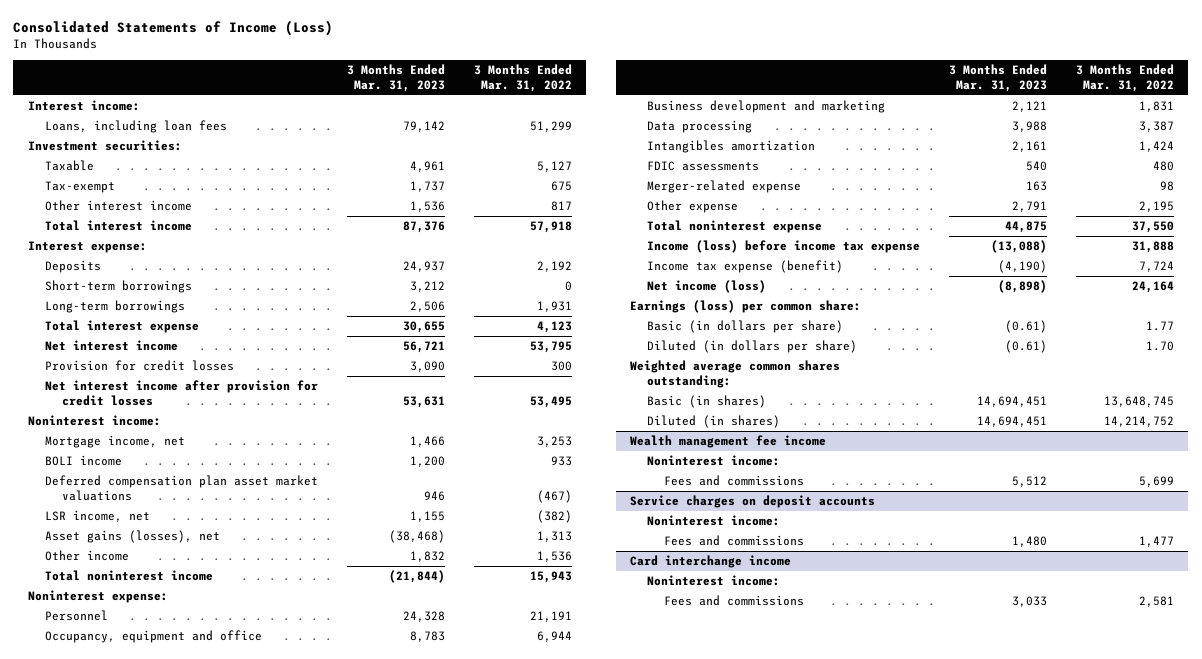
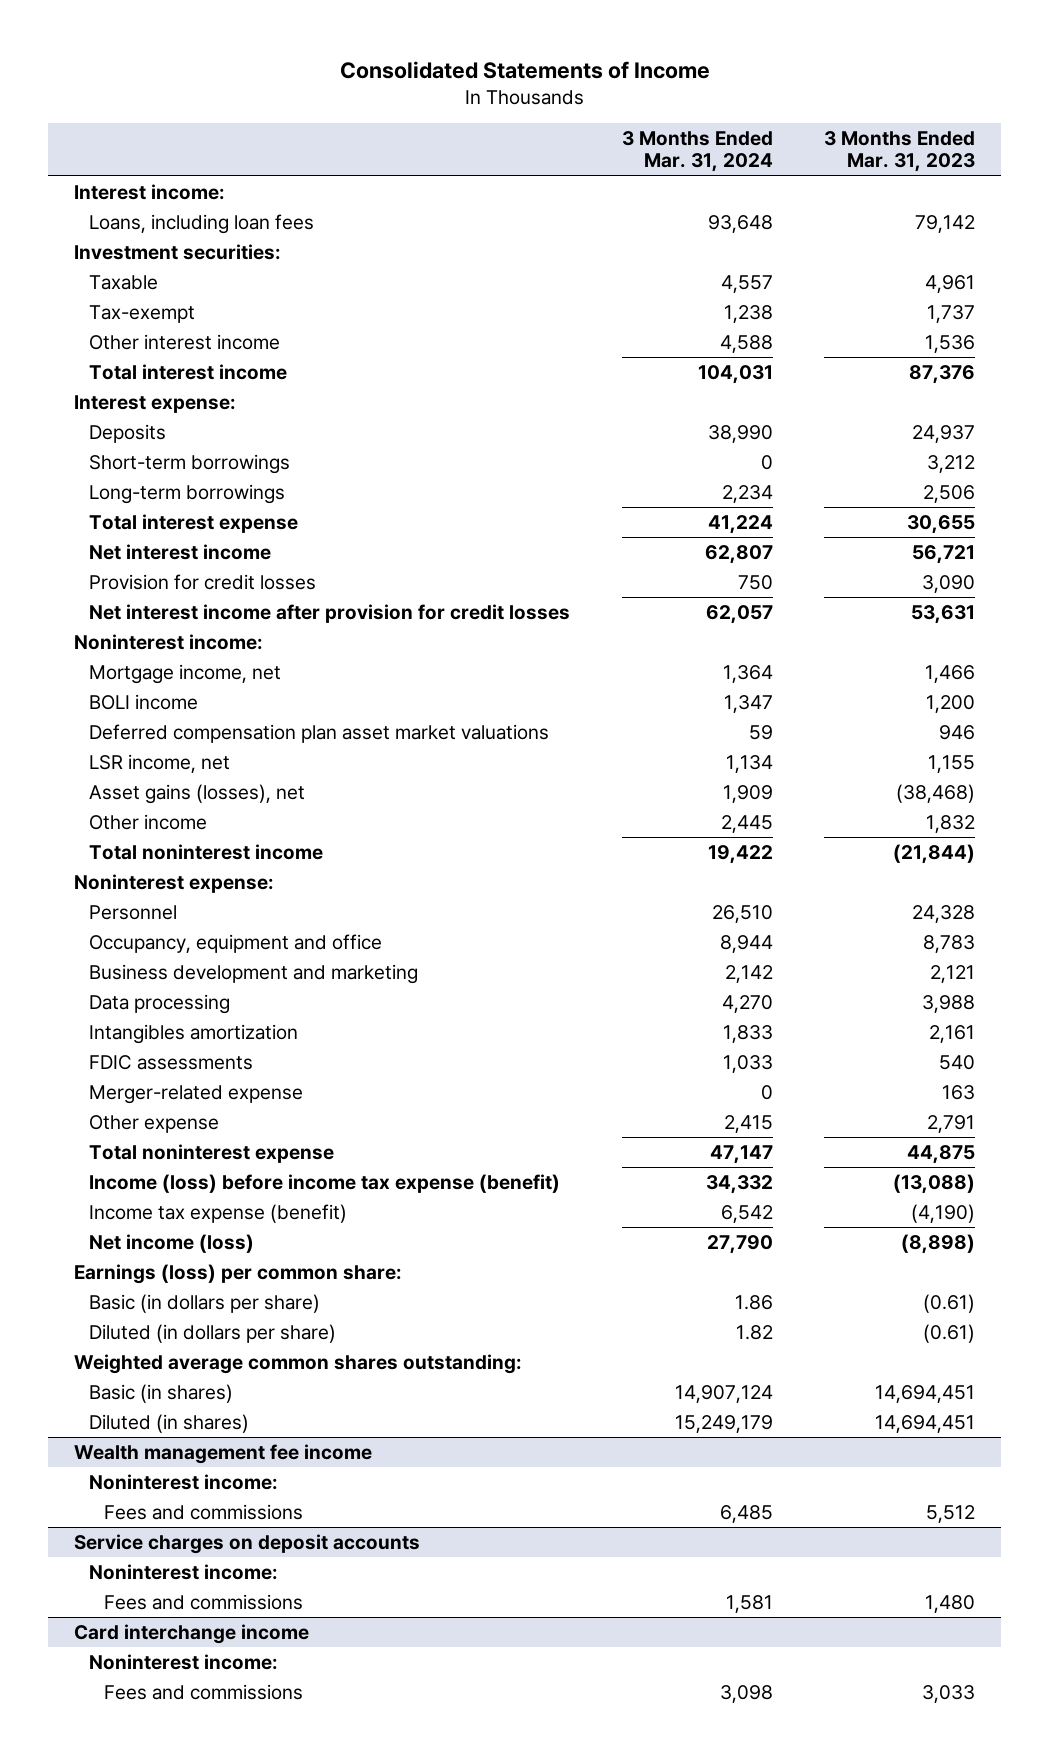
- Consolidated Statements of Income (Loss)
+ Consolidated Statements of Income
- | 3 Months Ended Mar. 31, 2023 | 3 Months Ended Mar. 31, 2022
+ | 3 Months Ended Mar. 31, 2024 | 3 Months Ended Mar. 31, 2023
- Income (loss) before income tax expense | (13,088) | 31,888
+ Income (loss) before income tax expense (benefit) | 34,332 | (13,088)

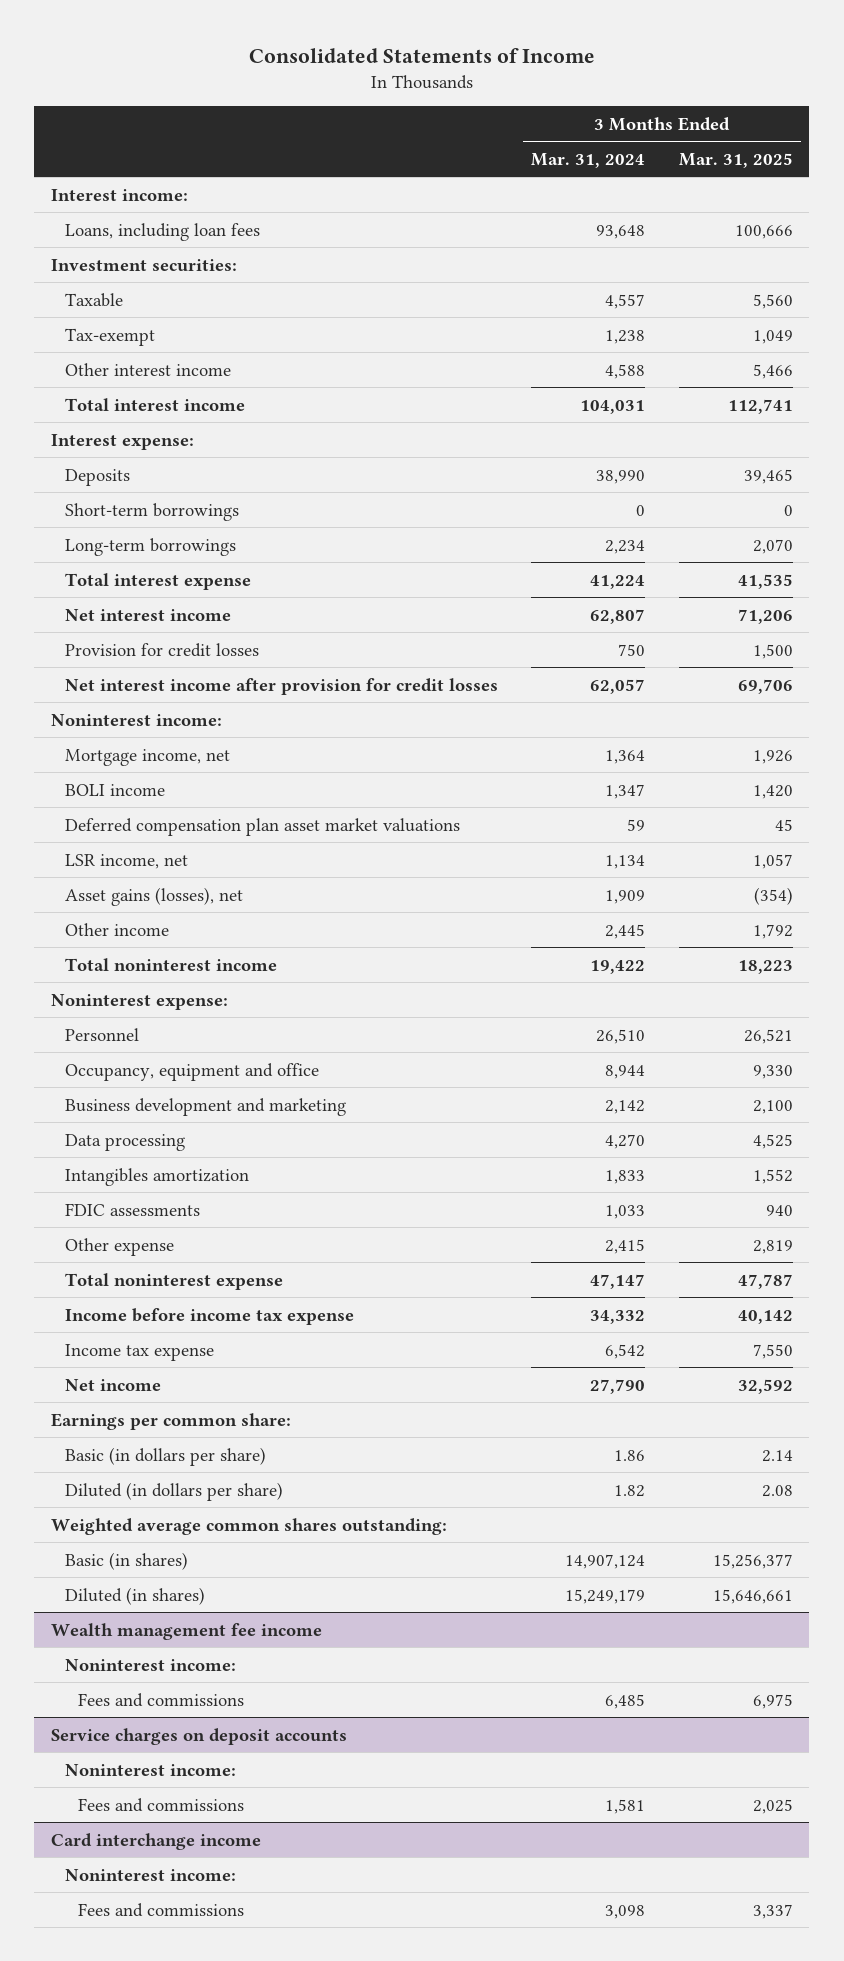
- | 3 Months Ended Mar. 31, 2024 | 3 Months Ended Mar. 31, 2023
+ | 3 Months Ended Mar. 31, 2024 | 3 Months Ended Mar. 31, 2025
- Merger-related expense | 0 | 163
- Income (loss) before income tax expense (benefit) | 34,332 | (13,088)
- Income tax expense (benefit) | 6,542 | (4,190)
- Net income (loss) | 27,790 | (8,898)
- Earnings (loss) per common share:
+ Income before income tax expense | 34,332 | 40,142
+ Income tax expense | 6,542 | 7,550
+ Net income | 27,790 | 32,592
+ Earnings per common share:

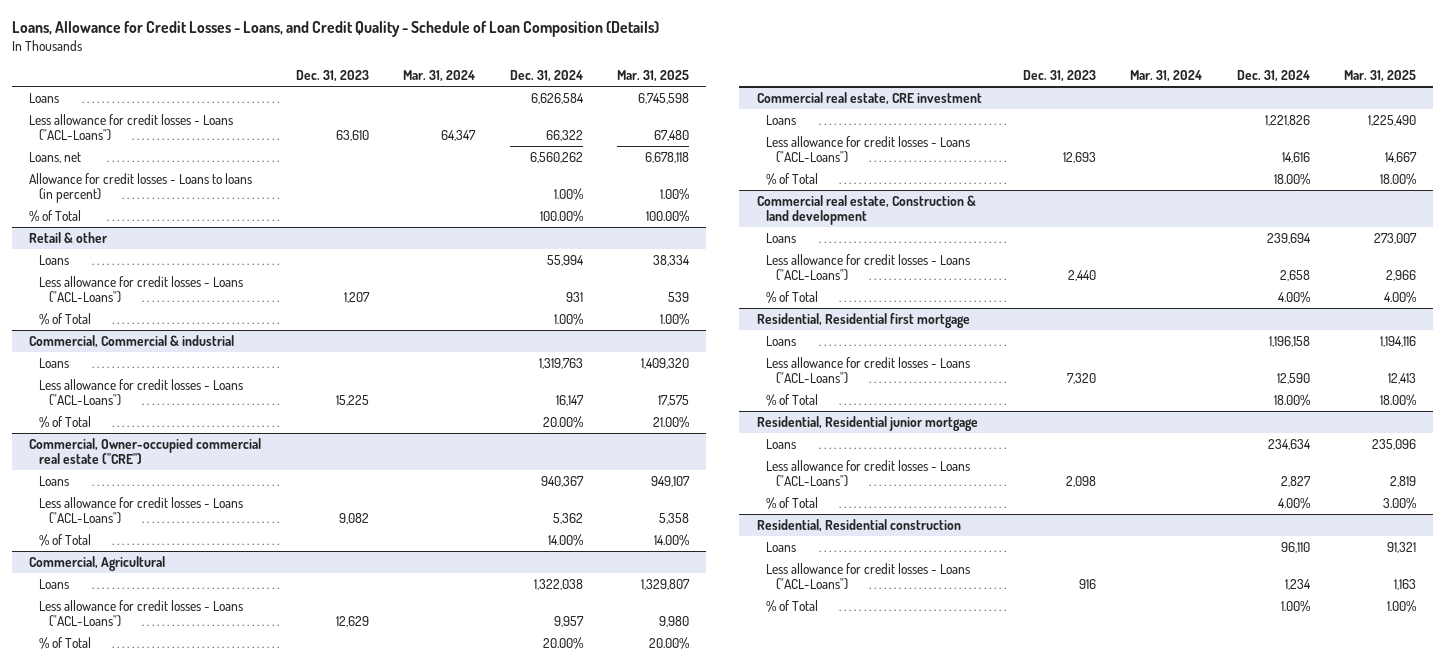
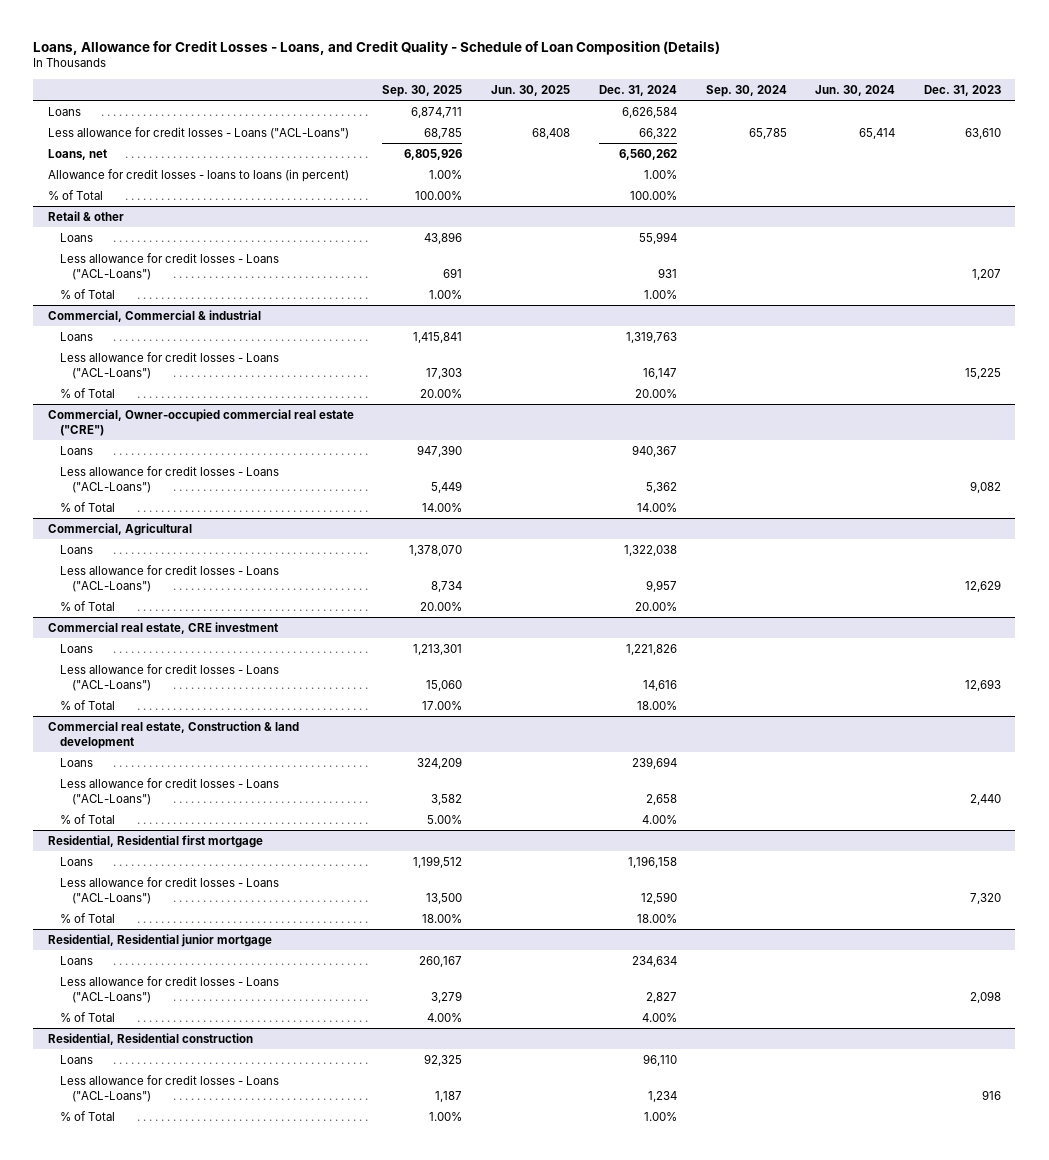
- | Dec. 31, 2023 | Mar. 31, 2024 | Dec. 31, 2024 | Mar. 31, 2025
+ | Sep. 30, 2025 | Jun. 30, 2025 | Dec. 31, 2024 | Sep. 30, 2024 | Jun. 30, 2024 | Dec. 31, 2023
- Allowance for credit losses - Loans to loans (in percent) | | | 1.00% | 1.00%
+ Allowance for credit losses - loans to loans (in percent) | 1.00% | | 1.00% | | |

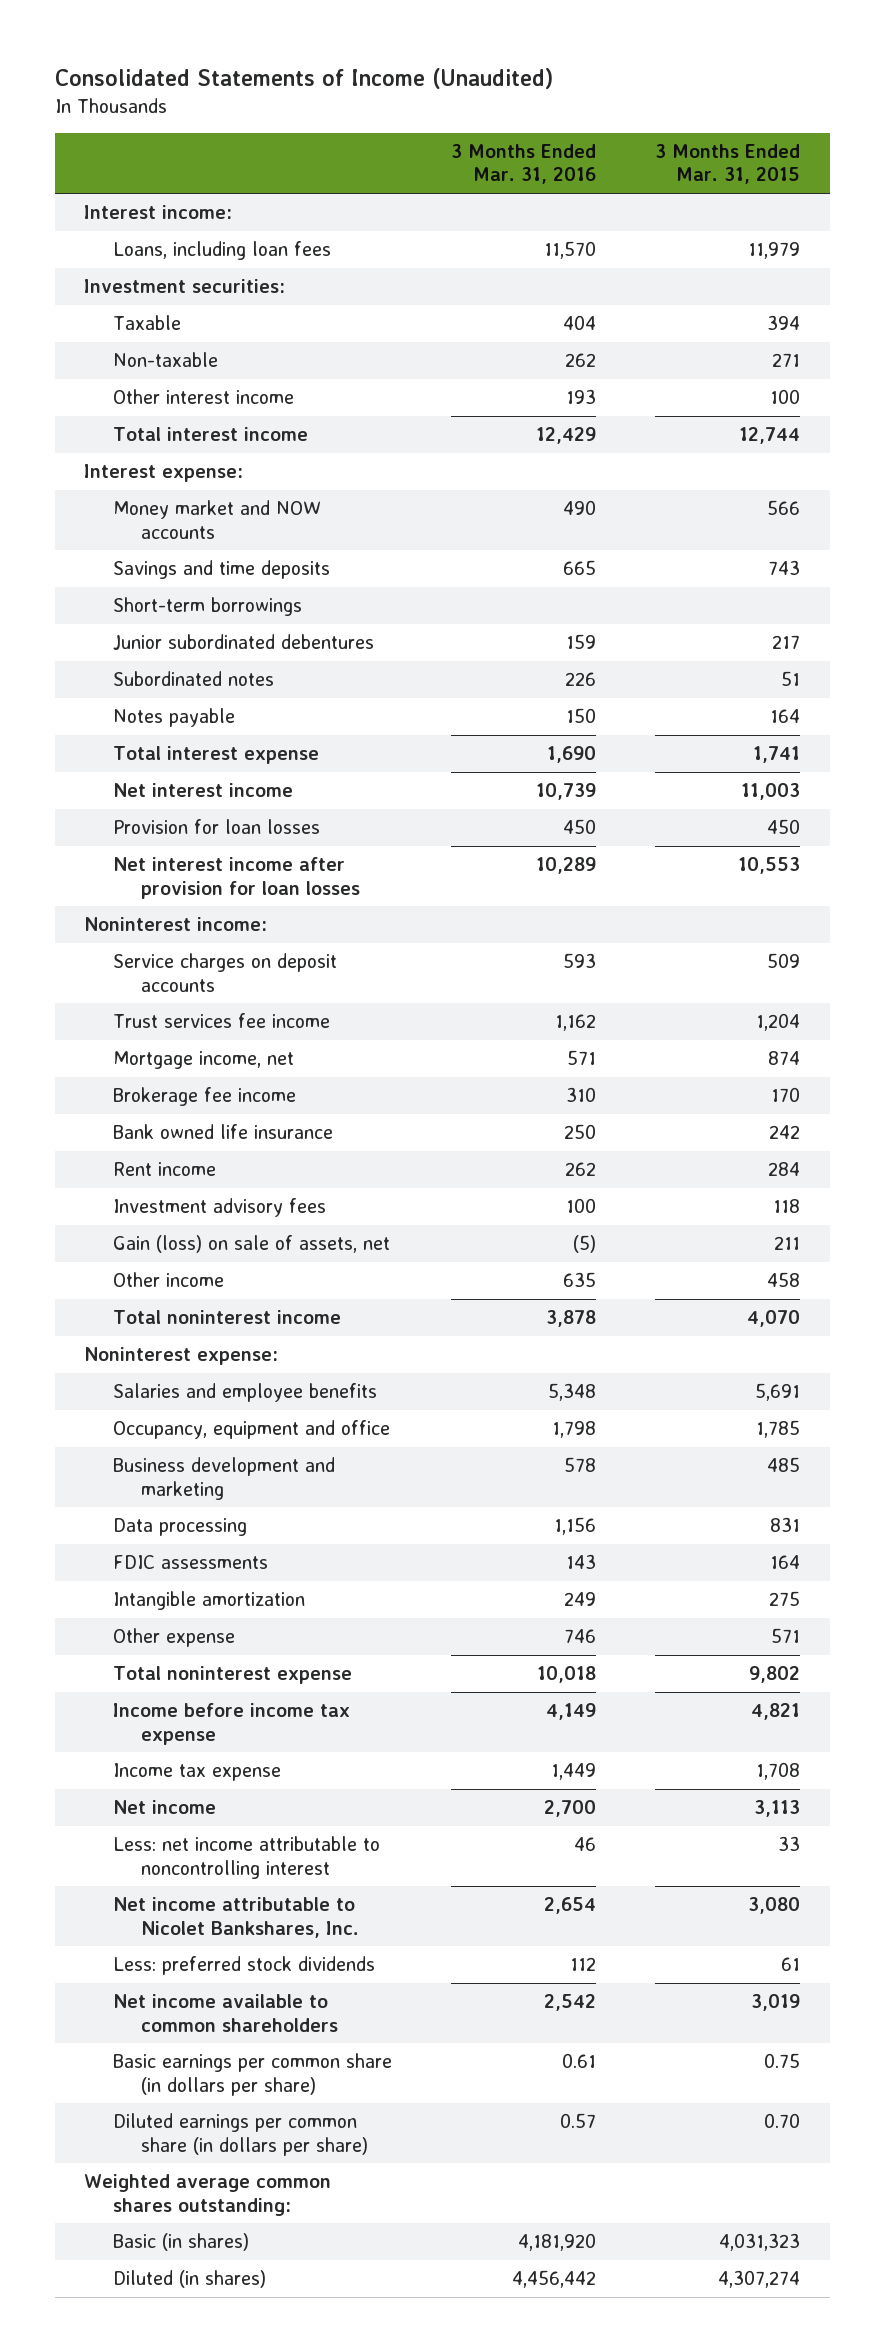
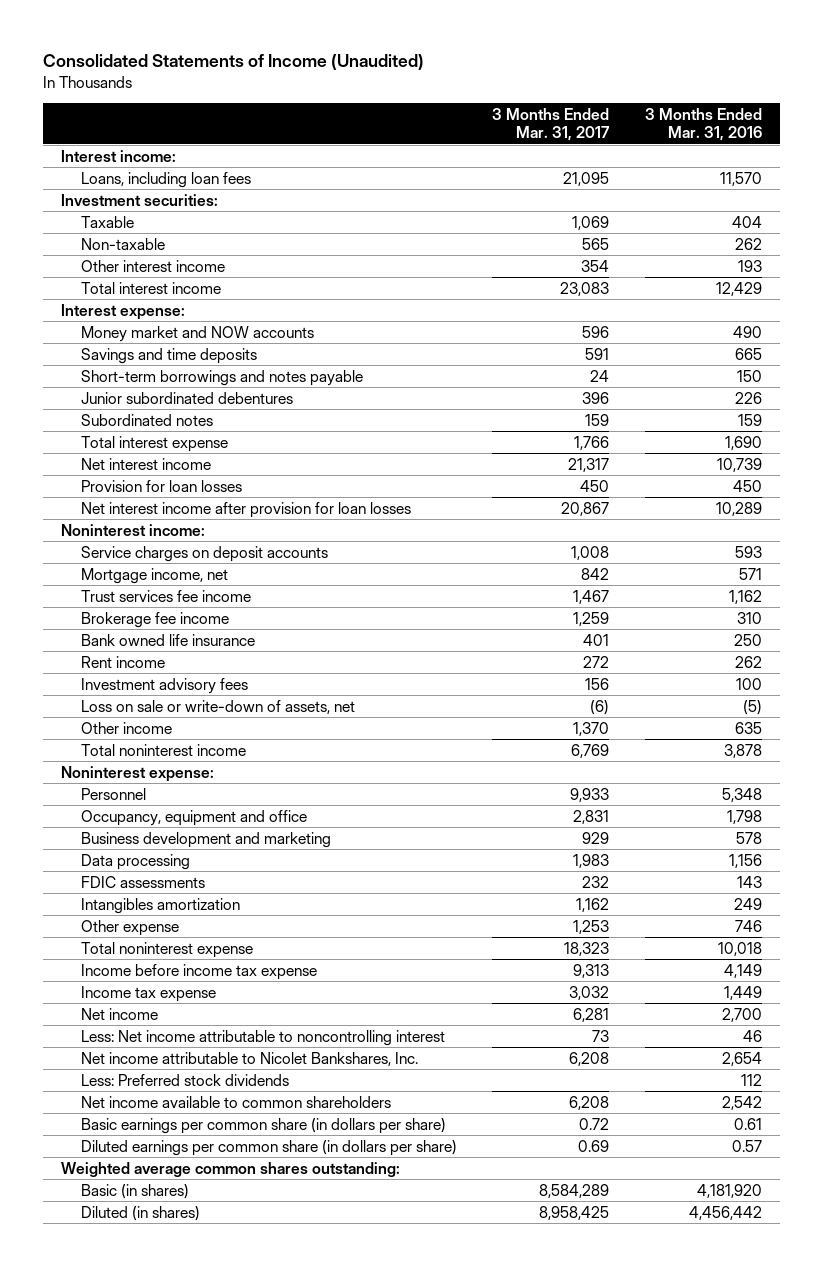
- | 3 Months Ended Mar. 31, 2016 | 3 Months Ended Mar. 31, 2015
+ | 3 Months Ended Mar. 31, 2017 | 3 Months Ended Mar. 31, 2016
- Short-term borrowings
- Junior subordinated debentures | 159 | 217
- Subordinated notes | 226 | 51
- Notes payable | 150 | 164
+ Short-term borrowings and notes payable | 24 | 150
+ Junior subordinated debentures | 396 | 226
+ Subordinated notes | 159 | 159
moved down: Trust services fee income | 1,467 | 1,162
- Gain (loss) on sale of assets, net | (5) | 211
+ Loss on sale or write-down of assets, net | (6) | (5)
- Salaries and employee benefits | 5,348 | 5,691
+ Personnel | 9,933 | 5,348
- Intangible amortization | 249 | 275
+ Intangibles amortization | 1,162 | 249
- Less: net income attributable to noncontrolling interest | 46 | 33
+ Less: Net income attributable to noncontrolling interest | 73 | 46
- Less: preferred stock dividends | 112 | 61
+ Less: Preferred stock dividends | | 112

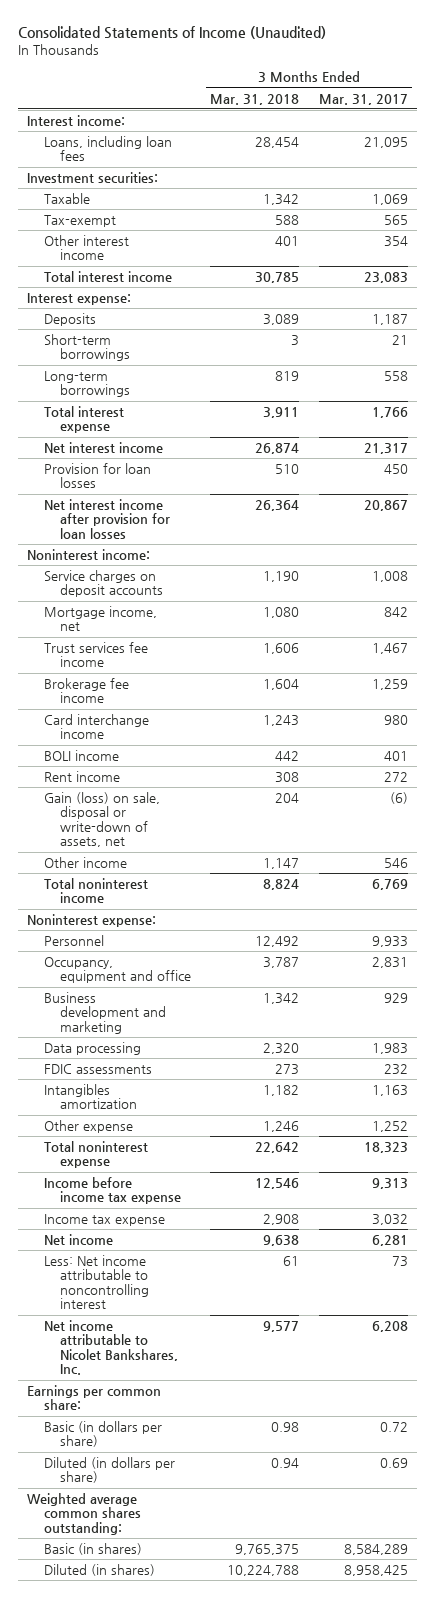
- | 3 Months Ended Mar. 31, 2017 | 3 Months Ended Mar. 31, 2016
+ | 3 Months Ended Mar. 31, 2018 | 3 Months Ended Mar. 31, 2017
- Non-taxable | 565 | 262
+ Tax-exempt | 588 | 565
- Money market and NOW accounts | 596 | 490
- Savings and time deposits | 591 | 665
- Short-term borrowings and notes payable | 24 | 150
- Junior subordinated debentures | 396 | 226
- Subordinated notes | 159 | 159
+ Deposits | 3,089 | 1,187
+ Short-term borrowings | 3 | 21
+ Long-term borrowings | 819 | 558
- Bank owned life insurance | 401 | 250
+ Card interchange income | 1,243 | 980
+ BOLI income | 442 | 401
- Investment advisory fees | 156 | 100
- Loss on sale or write-down of assets, net | (6) | (5)
- Other income | 1,370 | 635
+ Gain (loss) on sale, disposal or write-down of assets, net | 204 | (6)
+ Other income | 1,147 | 546
- Intangibles amortization | 1,162 | 249
- Other expense | 1,253 | 746
+ Intangibles amortization | 1,182 | 1,163
+ Other expense | 1,246 | 1,252
- Less: Preferred stock dividends | | 112
- Net income available to common shareholders | 6,208 | 2,542
- Basic earnings per common share (in dollars per share) | 0.72 | 0.61
- Diluted earnings per common share (in dollars per share) | 0.69 | 0.57
+ Earnings per common share:
+ Basic (in dollars per share) | 0.98 | 0.72
+ Diluted (in dollars per share) | 0.94 | 0.69

